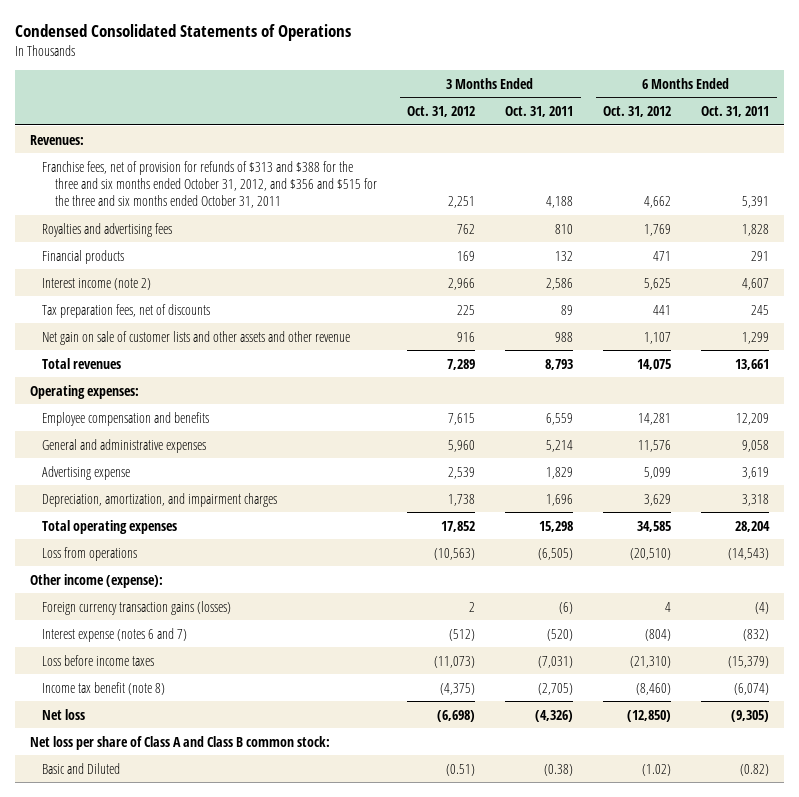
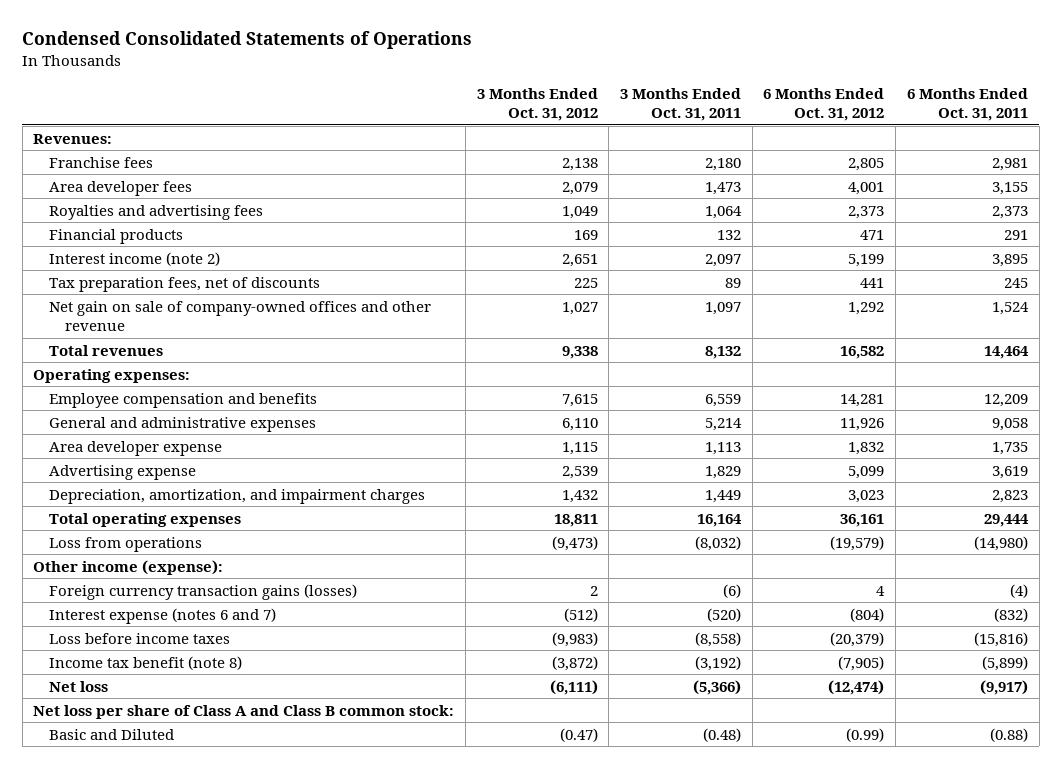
- Franchise fees, net of provision for refunds of $313 and $388 for the three and six months ended October 31, 2012, and $356 and $515 for the three and six months ended October 31, 2011 | 2,251 | 4,188 | 4,662 | 5,391
- Royalties and advertising fees | 762 | 810 | 1,769 | 1,828
+ Franchise fees | 2,138 | 2,180 | 2,805 | 2,981
+ Area developer fees | 2,079 | 1,473 | 4,001 | 3,155
+ Royalties and advertising fees | 1,049 | 1,064 | 2,373 | 2,373
- Interest income (note 2) | 2,966 | 2,586 | 5,625 | 4,607
+ Interest income (note 2) | 2,651 | 2,097 | 5,199 | 3,895
- Net gain on sale of customer lists and other assets and other revenue | 916 | 988 | 1,107 | 1,299
- Total revenues | 7,289 | 8,793 | 14,075 | 13,661
+ Net gain on sale of company-owned offices and other revenue | 1,027 | 1,097 | 1,292 | 1,524
+ Total revenues | 9,338 | 8,132 | 16,582 | 14,464
- General and administrative expenses | 5,960 | 5,214 | 11,576 | 9,058
+ General and administrative expenses | 6,110 | 5,214 | 11,926 | 9,058
+ Area developer expense | 1,115 | 1,113 | 1,832 | 1,735
- Depreciation, amortization, and impairment charges | 1,738 | 1,696 | 3,629 | 3,318
- Total operating expenses | 17,852 | 15,298 | 34,585 | 28,204
- Loss from operations | (10,563) | (6,505) | (20,510) | (14,543)
+ Depreciation, amortization, and impairment charges | 1,432 | 1,449 | 3,023 | 2,823
+ Total operating expenses | 18,811 | 16,164 | 36,161 | 29,444
+ Loss from operations | (9,473) | (8,032) | (19,579) | (14,980)
- Loss before income taxes | (11,073) | (7,031) | (21,310) | (15,379)
- Income tax benefit (note 8) | (4,375) | (2,705) | (8,460) | (6,074)
- Net loss | (6,698) | (4,326) | (12,850) | (9,305)
+ Loss before income taxes | (9,983) | (8,558) | (20,379) | (15,816)
+ Income tax benefit (note 8) | (3,872) | (3,192) | (7,905) | (5,899)
+ Net loss | (6,111) | (5,366) | (12,474) | (9,917)
- Basic and Diluted | (0.51) | (0.38) | (1.02) | (0.82)
+ Basic and Diluted | (0.47) | (0.48) | (0.99) | (0.88)

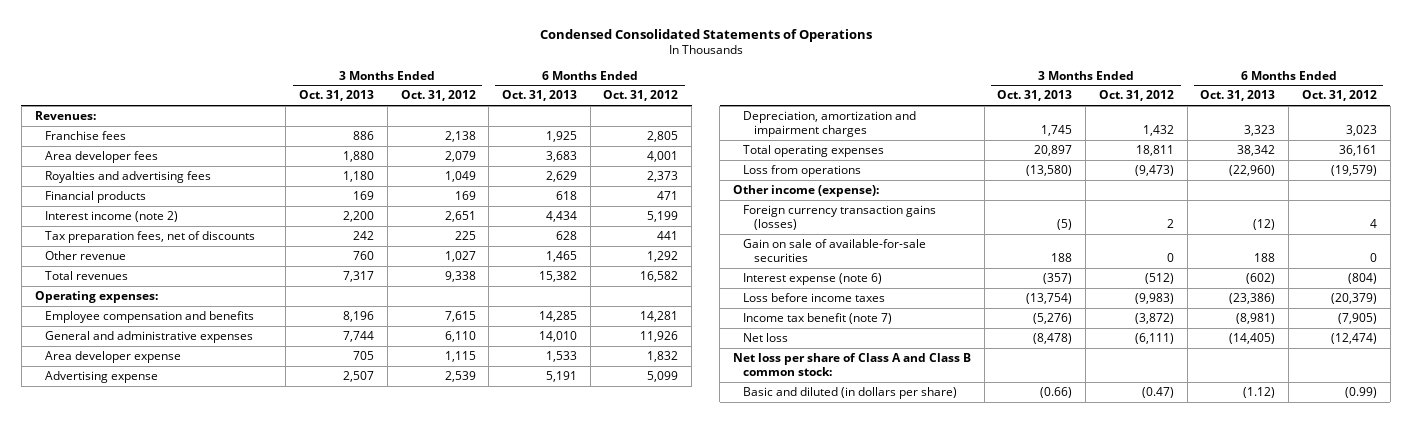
- | 3 Months Ended Oct. 31, 2012 | 3 Months Ended Oct. 31, 2011 | 6 Months Ended Oct. 31, 2012 | 6 Months Ended Oct. 31, 2011
+ | 3 Months Ended Oct. 31, 2013 | 3 Months Ended Oct. 31, 2012 | 6 Months Ended Oct. 31, 2013 | 6 Months Ended Oct. 31, 2012
- Net gain on sale of company-owned offices and other revenue | 1,027 | 1,097 | 1,292 | 1,524
+ Other revenue | 760 | 1,027 | 1,465 | 1,292
- Depreciation, amortization, and impairment charges | 1,432 | 1,449 | 3,023 | 2,823
+ Depreciation, amortization and impairment charges | 1,745 | 1,432 | 3,323 | 3,023
- Interest expense (notes 6 and 7) | (512) | (520) | (804) | (832)
+ Gain on sale of available-for-sale securities | 188 | 0 | 188 | 0
+ Interest expense (note 6) | (357) | (512) | (602) | (804)
- Income tax benefit (note 8) | (3,872) | (3,192) | (7,905) | (5,899)
+ Income tax benefit (note 7) | (5,276) | (3,872) | (8,981) | (7,905)
- Basic and Diluted | (0.47) | (0.48) | (0.99) | (0.88)
+ Basic and diluted (in dollars per share) | (0.66) | (0.47) | (1.12) | (0.99)

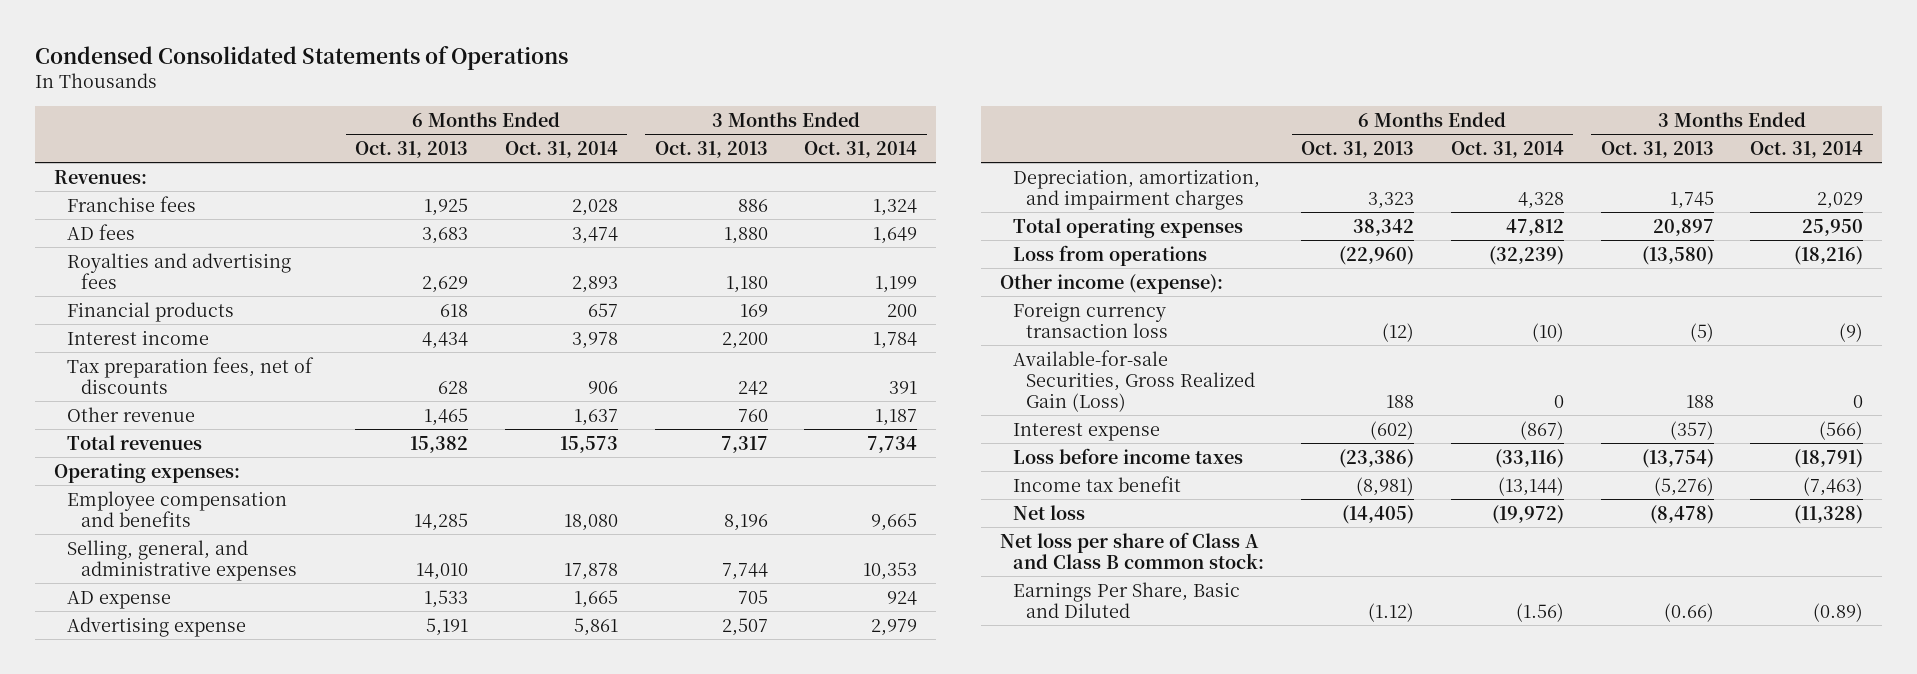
- | 3 Months Ended Oct. 31, 2013 | 3 Months Ended Oct. 31, 2012 | 6 Months Ended Oct. 31, 2013 | 6 Months Ended Oct. 31, 2012
+ | 6 Months Ended Oct. 31, 2013 | 6 Months Ended Oct. 31, 2014 | 3 Months Ended Oct. 31, 2013 | 3 Months Ended Oct. 31, 2014
- Area developer fees | 1,880 | 2,079 | 3,683 | 4,001
+ AD fees | 3,683 | 3,474 | 1,880 | 1,649
- Interest income (note 2) | 2,200 | 2,651 | 4,434 | 5,199
+ Interest income | 4,434 | 3,978 | 2,200 | 1,784
- General and administrative expenses | 7,744 | 6,110 | 14,010 | 11,926
- Area developer expense | 705 | 1,115 | 1,533 | 1,832
+ Selling, general, and administrative expenses | 14,010 | 17,878 | 7,744 | 10,353
+ AD expense | 1,533 | 1,665 | 705 | 924
- Depreciation, amortization and impairment charges | 1,745 | 1,432 | 3,323 | 3,023
+ Depreciation, amortization, and impairment charges | 3,323 | 4,328 | 1,745 | 2,029
- Foreign currency transaction gains (losses) | (5) | 2 | (12) | 4
- Gain on sale of available-for-sale securities | 188 | 0 | 188 | 0
- Interest expense (note 6) | (357) | (512) | (602) | (804)
+ Foreign currency transaction loss | (12) | (10) | (5) | (9)
+ Available-for-sale Securities, Gross Realized Gain (Loss) | 188 | 0 | 188 | 0
+ Interest expense | (602) | (867) | (357) | (566)
- Income tax benefit (note 7) | (5,276) | (3,872) | (8,981) | (7,905)
+ Income tax benefit | (8,981) | (13,144) | (5,276) | (7,463)
- Basic and diluted (in dollars per share) | (0.66) | (0.47) | (1.12) | (0.99)
+ Earnings Per Share, Basic and Diluted | (1.12) | (1.56) | (0.66) | (0.89)

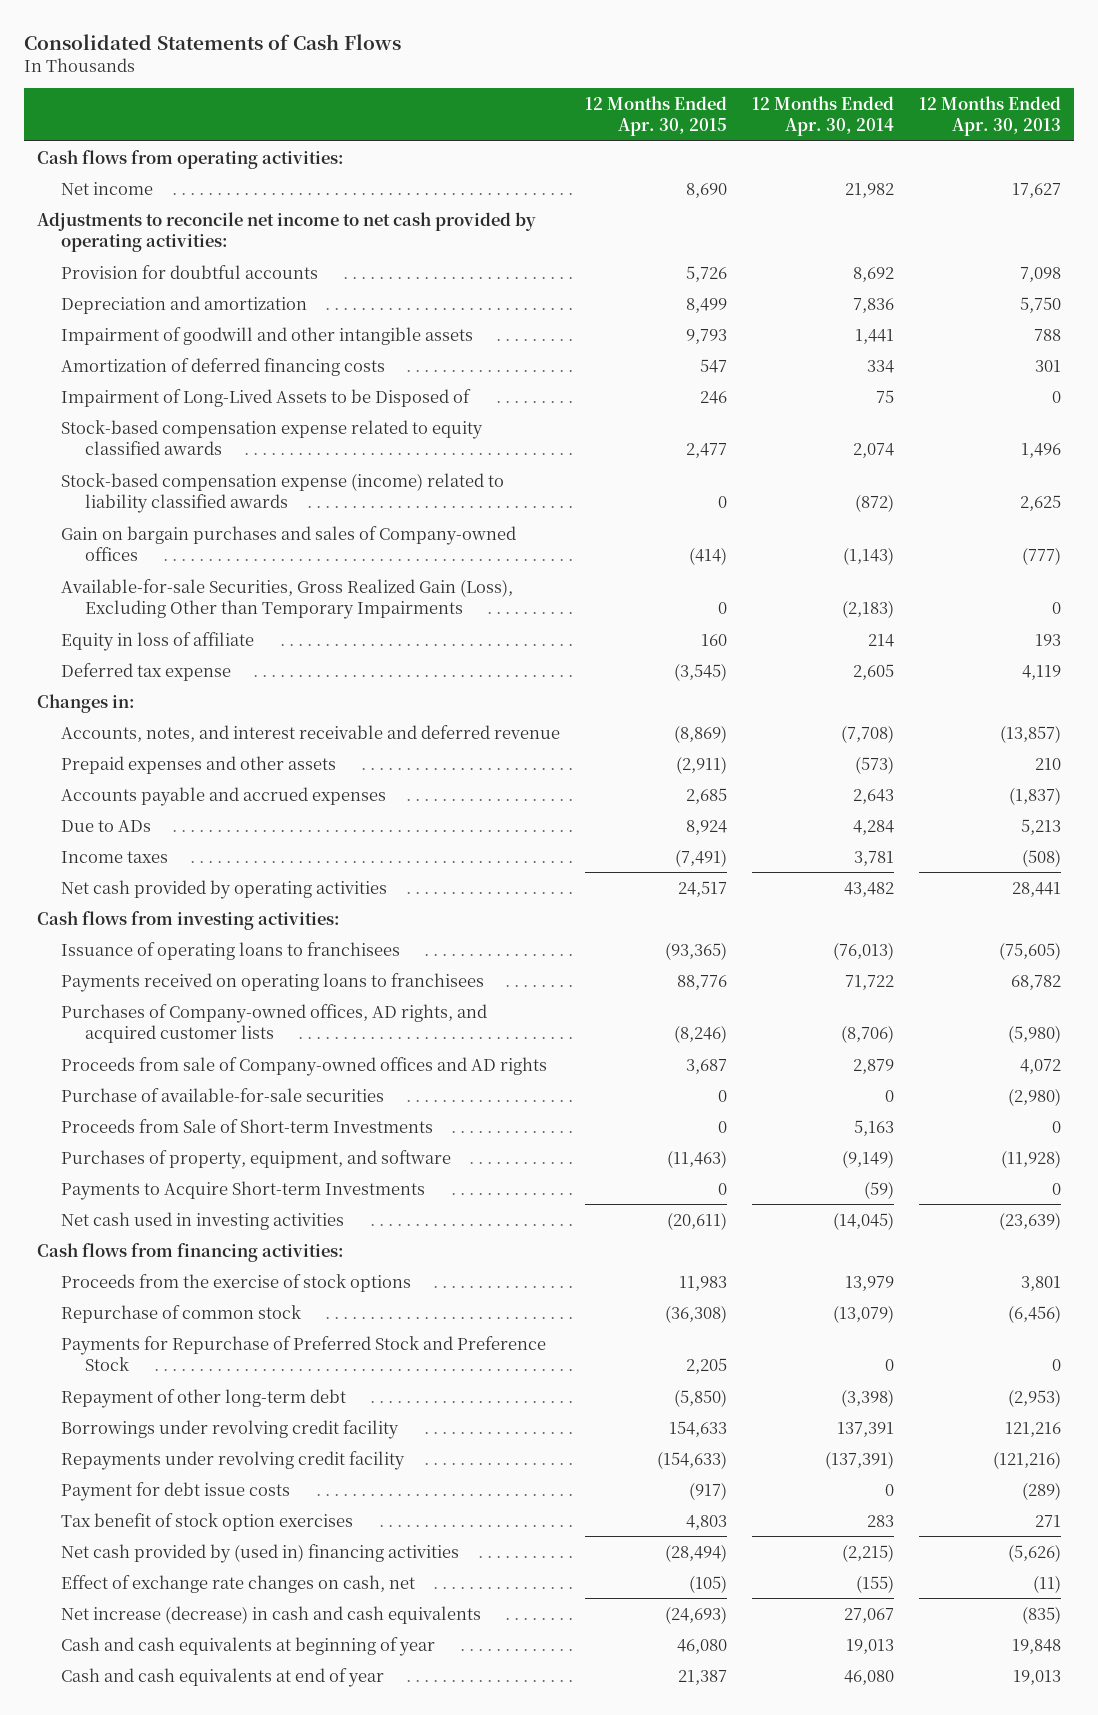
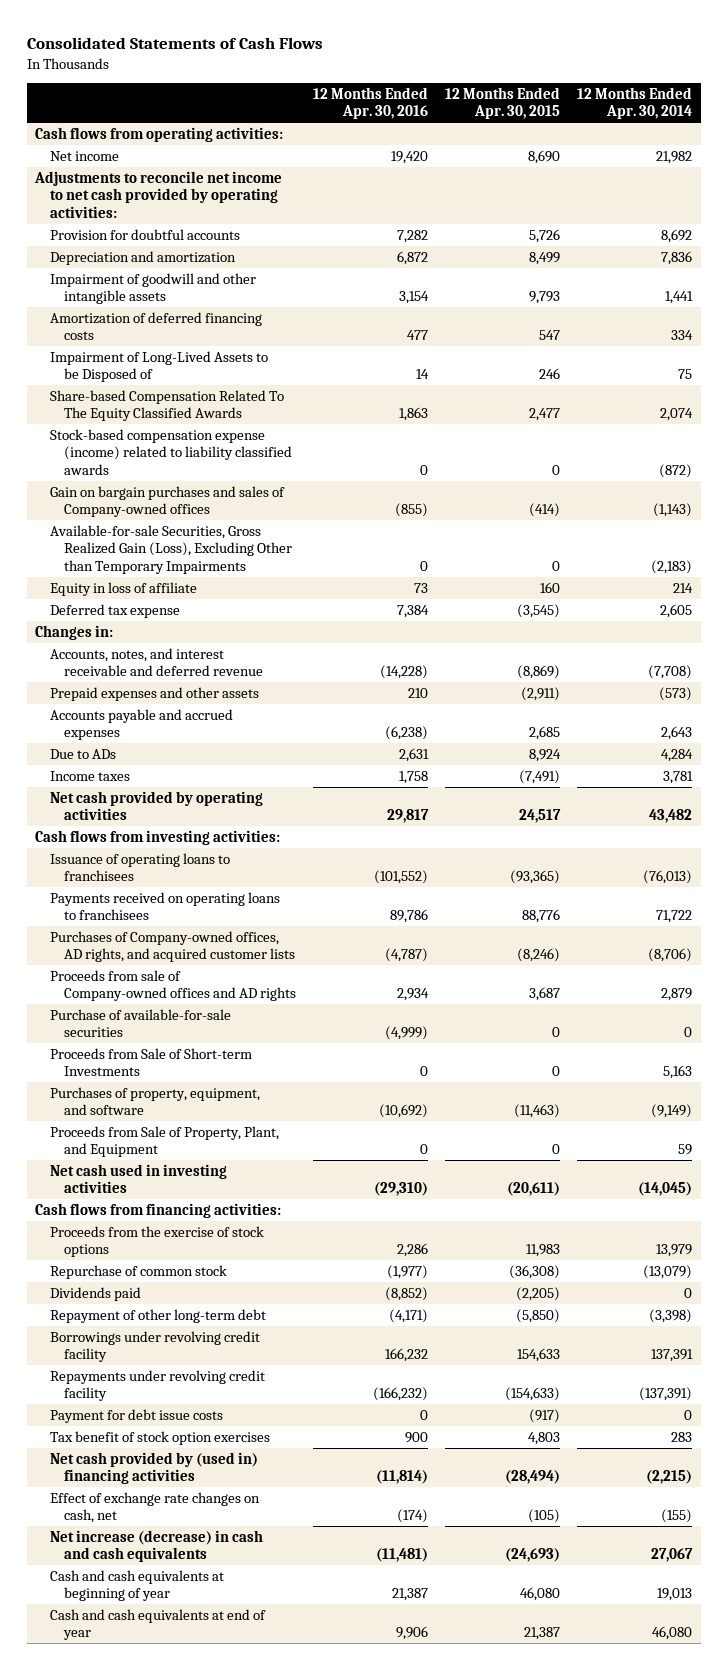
- | 12 Months Ended Apr. 30, 2015 | 12 Months Ended Apr. 30, 2014 | 12 Months Ended Apr. 30, 2013
+ | 12 Months Ended Apr. 30, 2016 | 12 Months Ended Apr. 30, 2015 | 12 Months Ended Apr. 30, 2014
- Stock-based compensation expense related to equity classified awards | 2,477 | 2,074 | 1,496
+ Share-based Compensation Related To The Equity Classified Awards | 1,863 | 2,477 | 2,074
- Payments to Acquire Short-term Investments | 0 | (59) | 0
+ Proceeds from Sale of Property, Plant, and Equipment | 0 | 0 | 59
- Payments for Repurchase of Preferred Stock and Preference Stock | 2,205 | 0 | 0
+ Dividends paid | (8,852) | (2,205) | 0

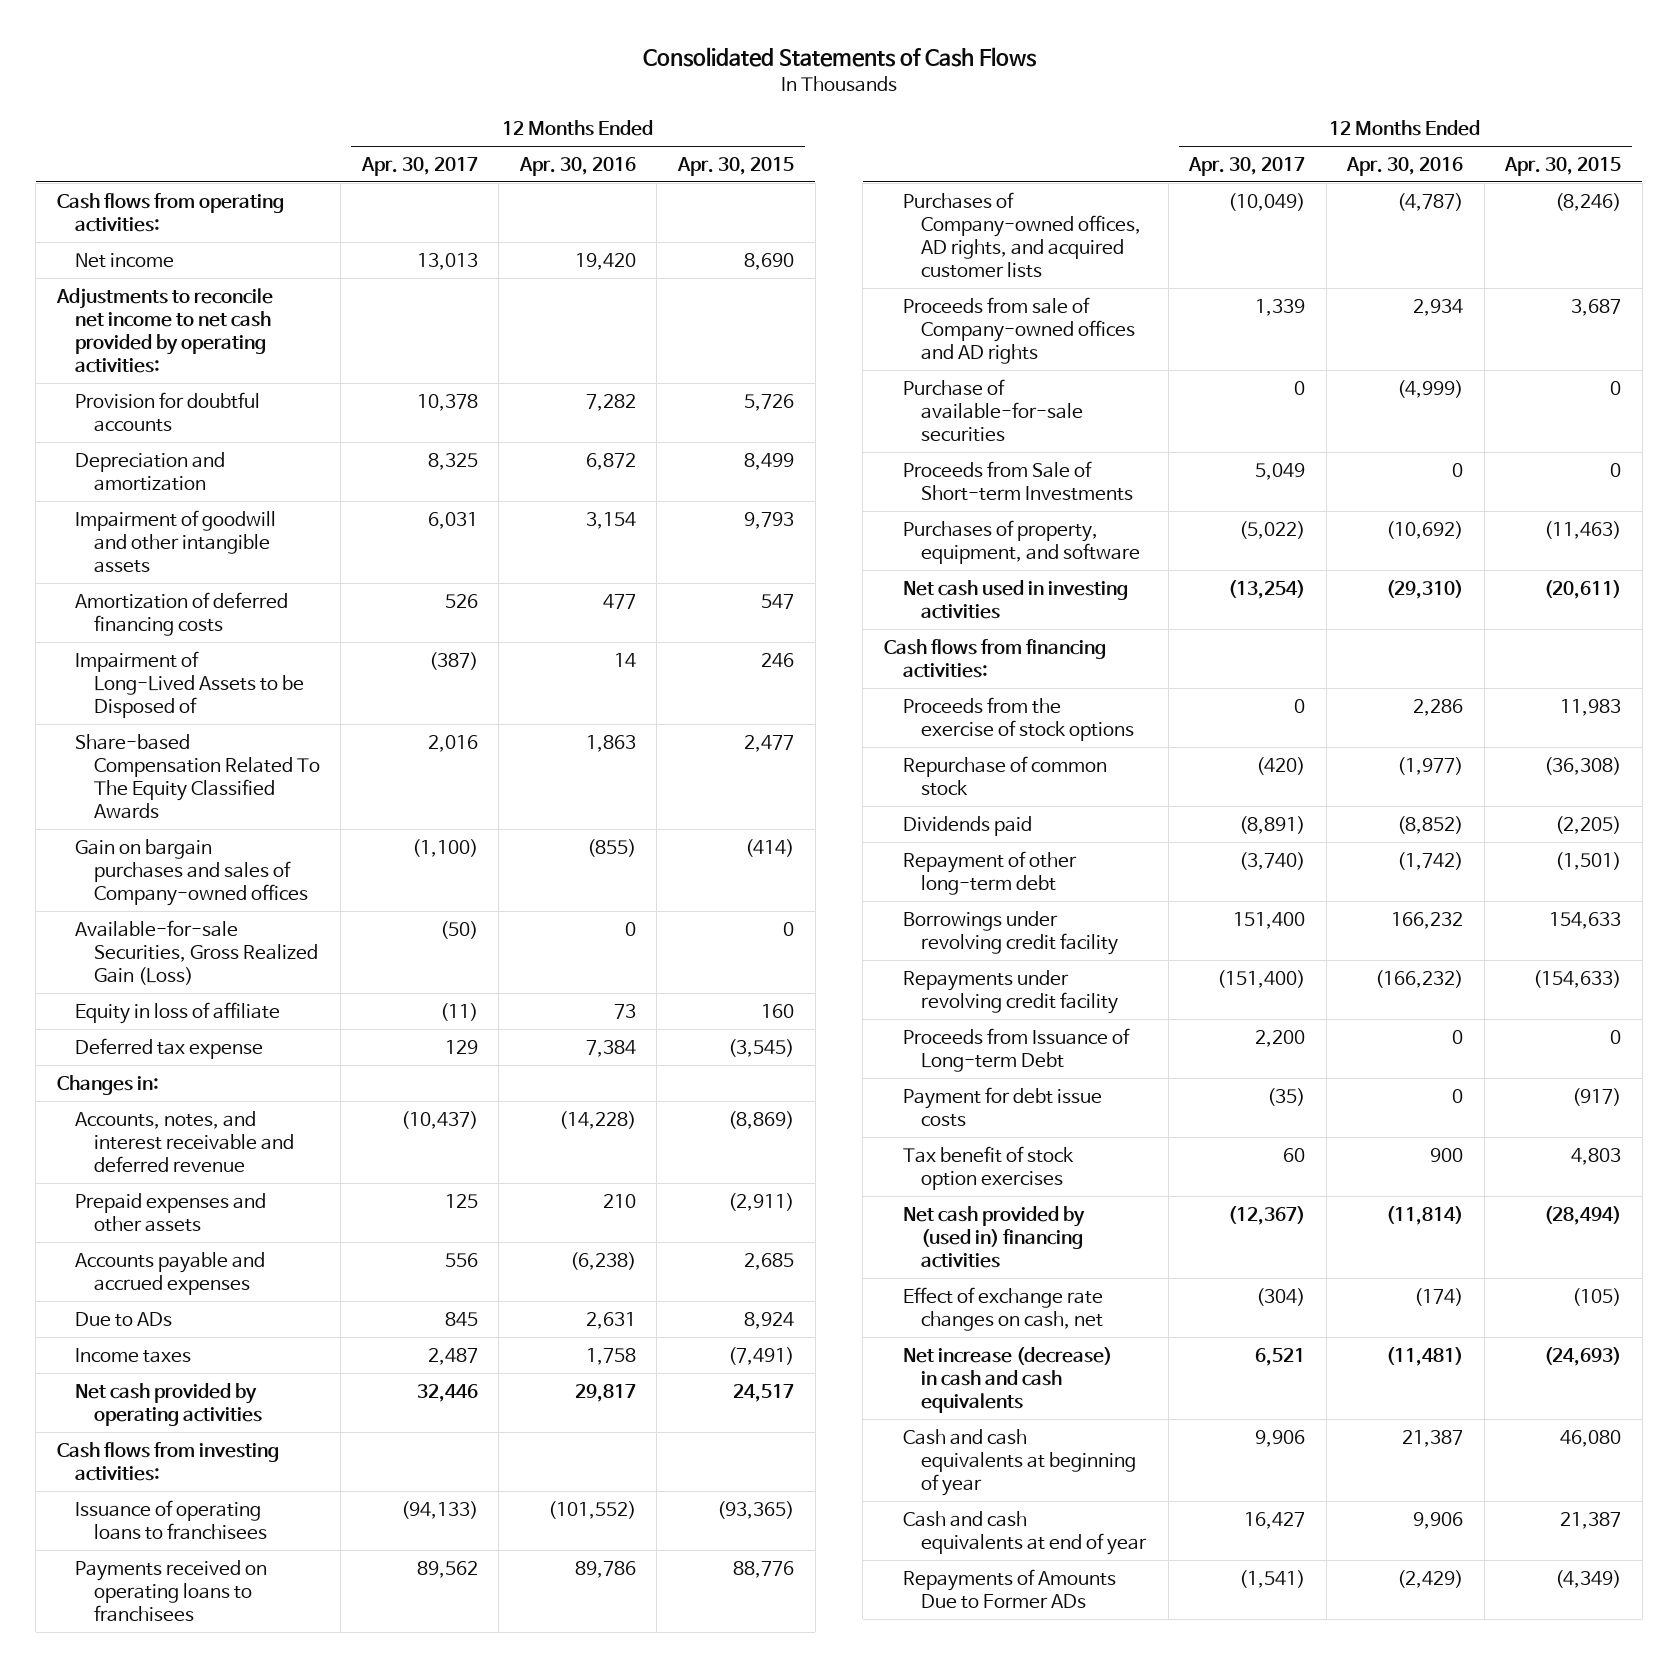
- | 12 Months Ended Apr. 30, 2016 | 12 Months Ended Apr. 30, 2015 | 12 Months Ended Apr. 30, 2014
+ | 12 Months Ended Apr. 30, 2017 | 12 Months Ended Apr. 30, 2016 | 12 Months Ended Apr. 30, 2015
- Stock-based compensation expense (income) related to liability classified awards | 0 | 0 | (872)
- Available-for-sale Securities, Gross Realized Gain (Loss), Excluding Other than Temporary Impairments | 0 | 0 | (2,183)
+ Available-for-sale Securities, Gross Realized Gain (Loss) | (50) | 0 | 0
- Proceeds from Sale of Property, Plant, and Equipment | 0 | 0 | 59
- Repayment of other long-term debt | (4,171) | (5,850) | (3,398)
+ Repayment of other long-term debt | (3,740) | (1,742) | (1,501)
+ Proceeds from Issuance of Long-term Debt | 2,200 | 0 | 0
+ Repayments of Amounts Due to Former ADs | (1,541) | (2,429) | (4,349)

